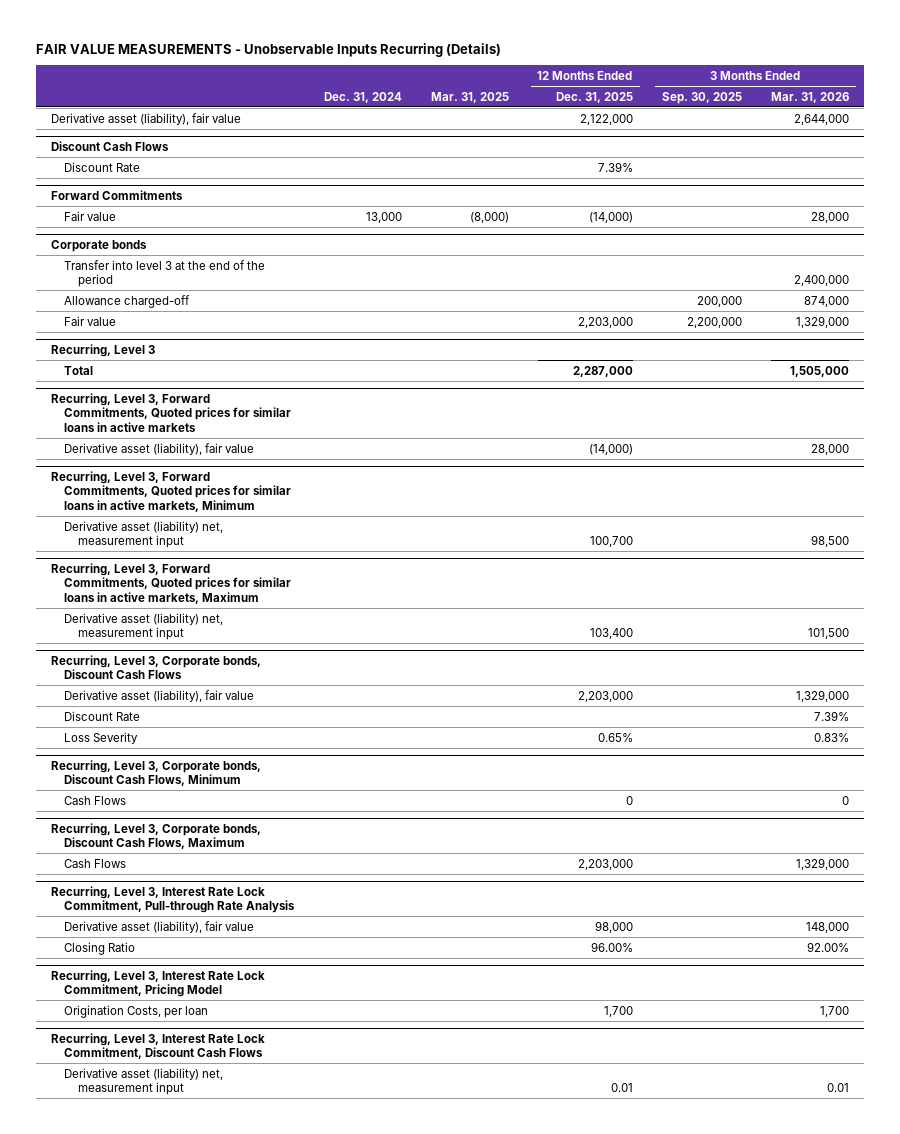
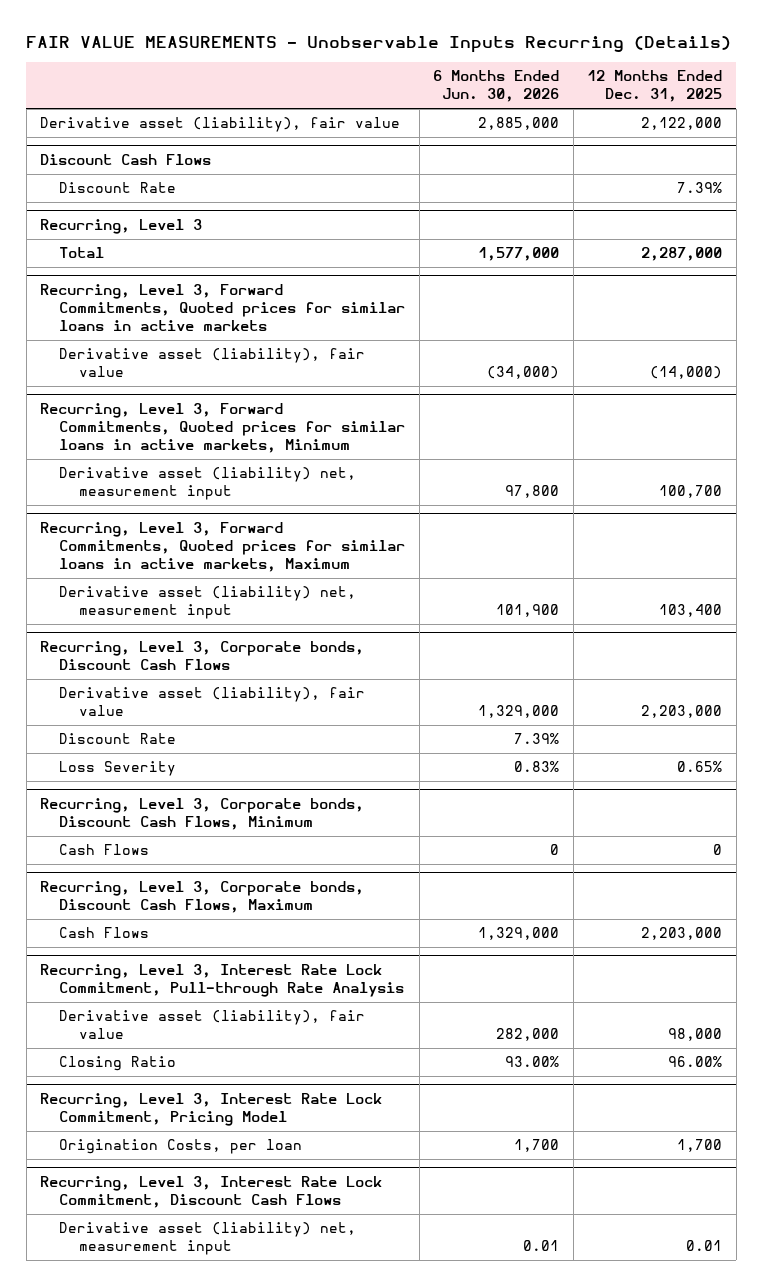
- | Dec. 31, 2024 | Mar. 31, 2025 | 12 Months Ended Dec. 31, 2025 | 3 Months Ended Sep. 30, 2025 | 3 Months Ended Mar. 31, 2026
+ | 6 Months Ended Jun. 30, 2026 | 12 Months Ended Dec. 31, 2025
- Forward Commitments
- Fair value | 13,000 | (8,000) | (14,000) | | 28,000
- Corporate bonds
- Transfer into level 3 at the end of the period | | | | | 2,400,000
- Allowance charged-off | | | | 200,000 | 874,000
- Fair value | | | 2,203,000 | 2,200,000 | 1,329,000

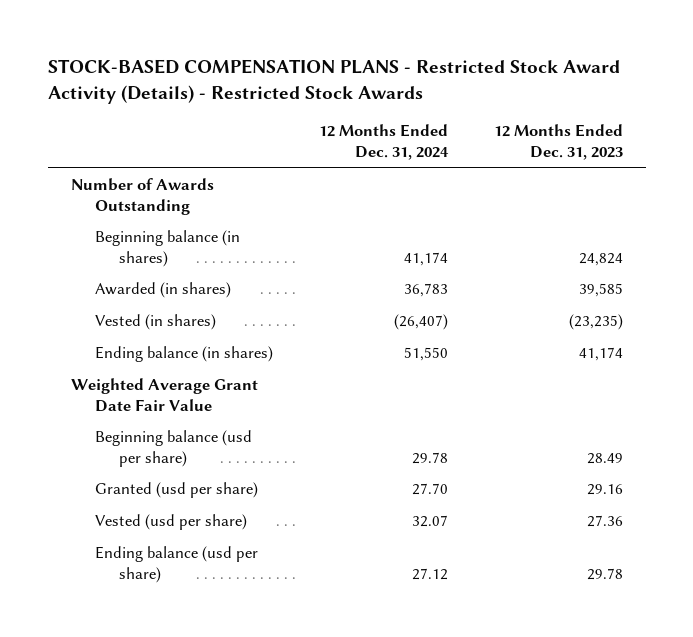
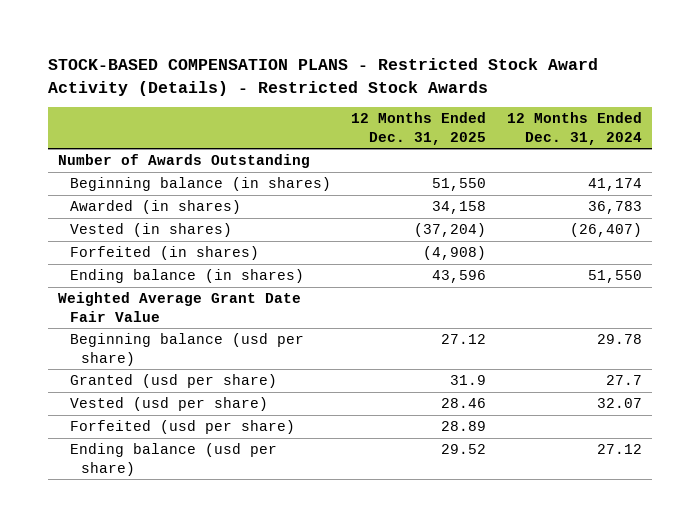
- | 12 Months Ended Dec. 31, 2024 | 12 Months Ended Dec. 31, 2023
+ | 12 Months Ended Dec. 31, 2025 | 12 Months Ended Dec. 31, 2024
+ Forfeited (in shares) | (4,908) |
- Granted (usd per share) | 27.70 | 29.16
+ Granted (usd per share) | 31.9 | 27.7
+ Forfeited (usd per share) | 28.89 |

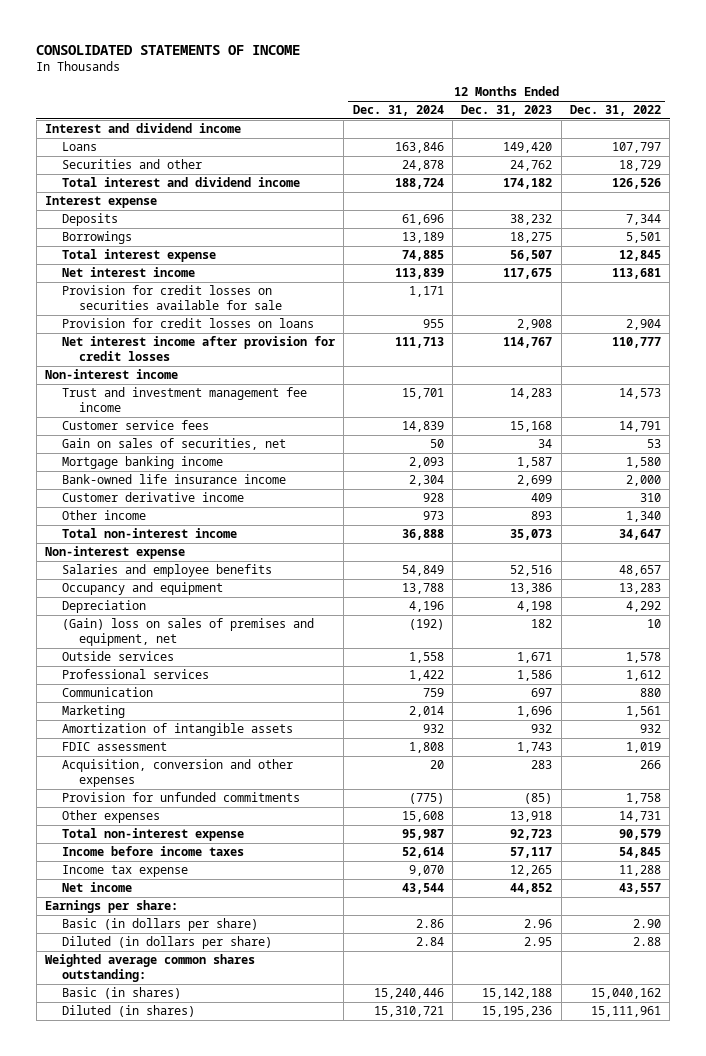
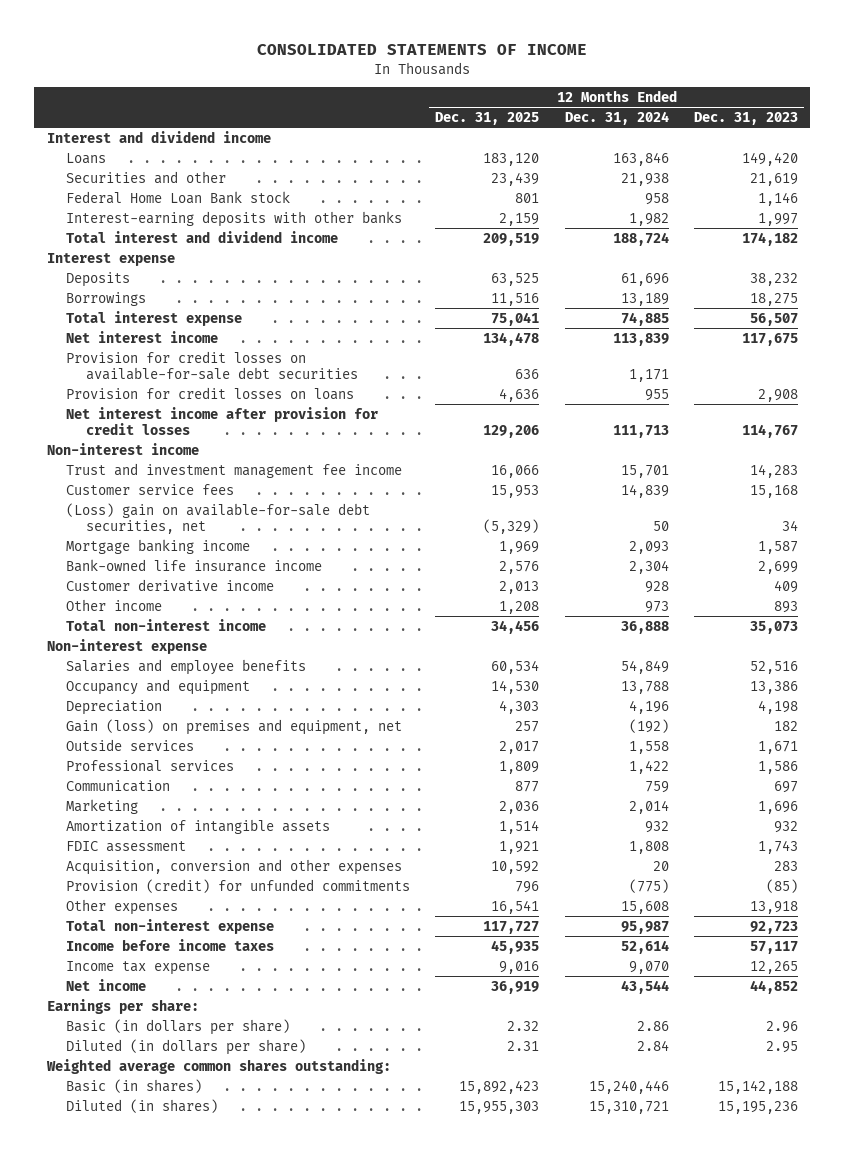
- | 12 Months Ended Dec. 31, 2024 | 12 Months Ended Dec. 31, 2023 | 12 Months Ended Dec. 31, 2022
+ | 12 Months Ended Dec. 31, 2025 | 12 Months Ended Dec. 31, 2024 | 12 Months Ended Dec. 31, 2023
- Securities and other | 24,878 | 24,762 | 18,729
+ Securities and other | 23,439 | 21,938 | 21,619
+ Federal Home Loan Bank stock | 801 | 958 | 1,146
+ Interest-earning deposits with other banks | 2,159 | 1,982 | 1,997
- Provision for credit losses on securities available for sale | 1,171 | |
+ Provision for credit losses on available-for-sale debt securities | 636 | 1,171 |
- Gain on sales of securities, net | 50 | 34 | 53
+ (Loss) gain on available-for-sale debt securities, net | (5,329) | 50 | 34
- (Gain) loss on sales of premises and equipment, net | (192) | 182 | 10
+ Gain (loss) on premises and equipment, net | 257 | (192) | 182
- Provision for unfunded commitments | (775) | (85) | 1,758
+ Provision (credit) for unfunded commitments | 796 | (775) | (85)

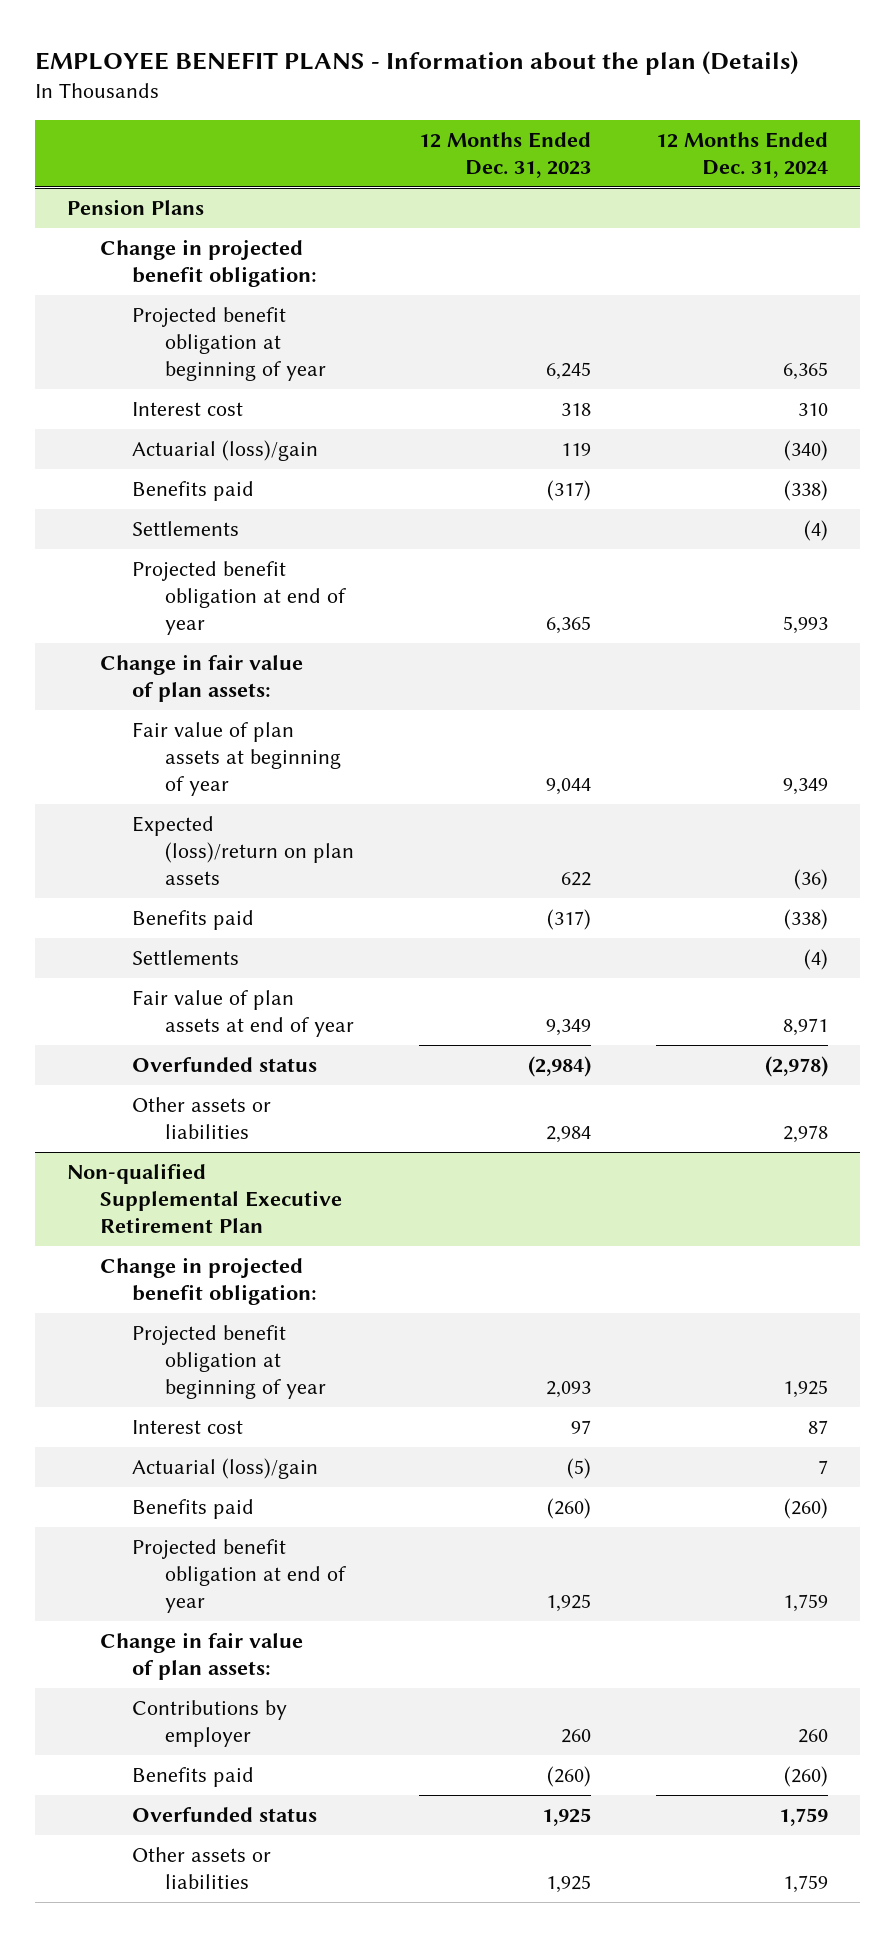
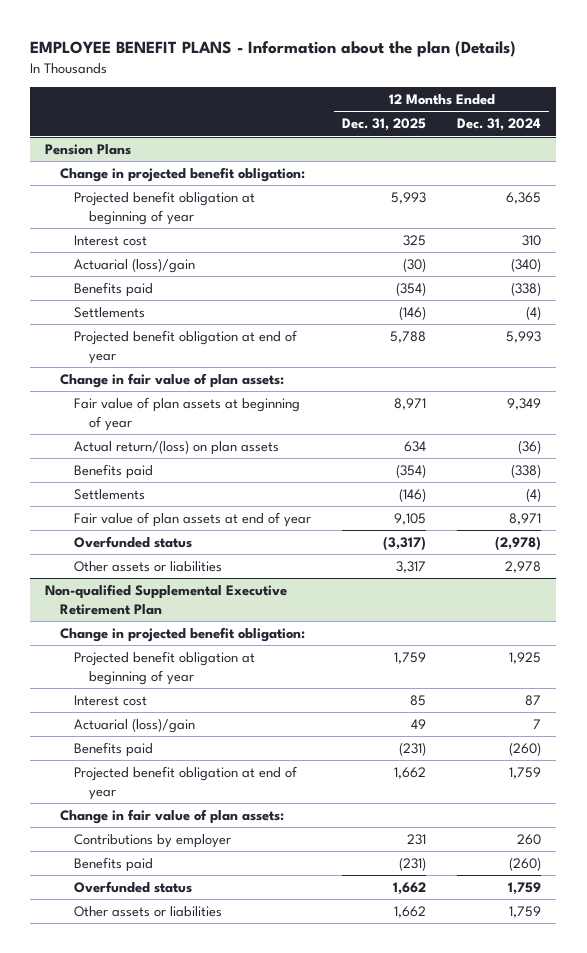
- | 12 Months Ended Dec. 31, 2023 | 12 Months Ended Dec. 31, 2024
+ | 12 Months Ended Dec. 31, 2025 | 12 Months Ended Dec. 31, 2024
@ Pension Plans
- Expected (loss)/return on plan assets | 622 | (36)
+ Actual return/(loss) on plan assets | 634 | (36)

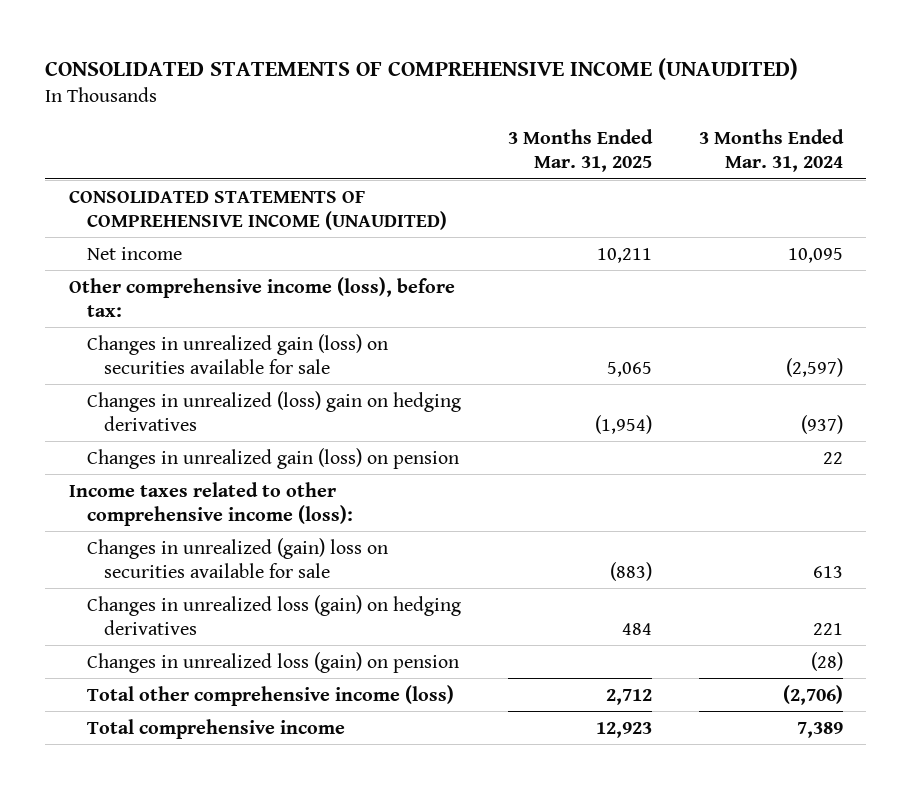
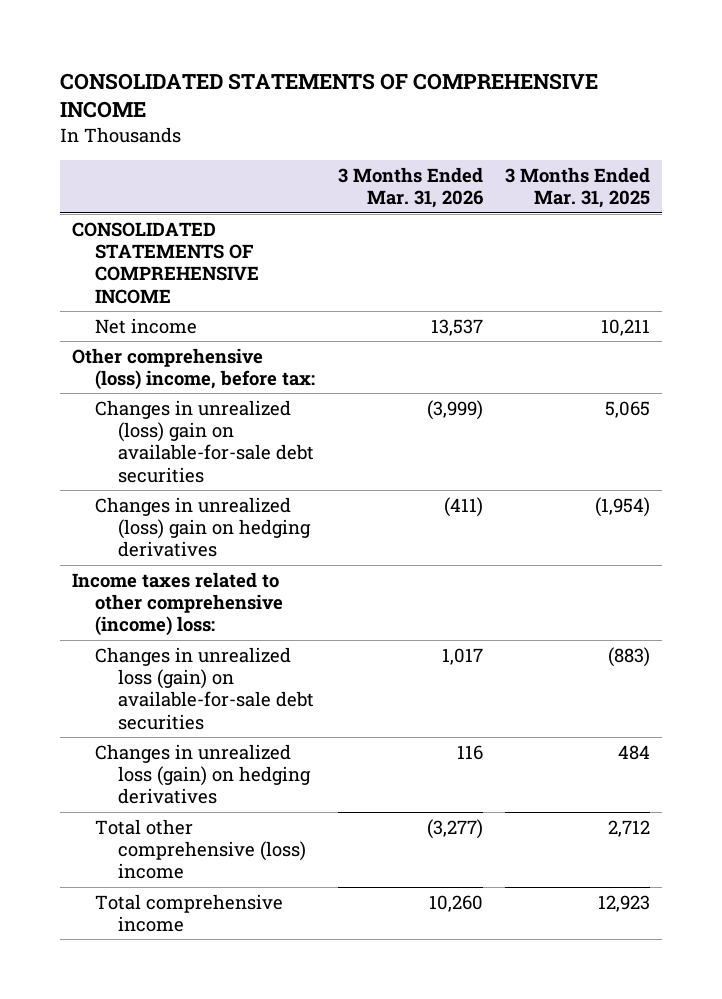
- CONSOLIDATED STATEMENTS OF COMPREHENSIVE INCOME (UNAUDITED)
+ CONSOLIDATED STATEMENTS OF COMPREHENSIVE INCOME
- | 3 Months Ended Mar. 31, 2025 | 3 Months Ended Mar. 31, 2024
+ | 3 Months Ended Mar. 31, 2026 | 3 Months Ended Mar. 31, 2025
- CONSOLIDATED STATEMENTS OF COMPREHENSIVE INCOME (UNAUDITED)
+ CONSOLIDATED STATEMENTS OF COMPREHENSIVE INCOME
- Other comprehensive income (loss), before tax:
- Changes in unrealized gain (loss) on securities available for sale | 5,065 | (2,597)
+ Other comprehensive (loss) income, before tax:
+ Changes in unrealized (loss) gain on available-for-sale debt securities | (3,999) | 5,065
- Changes in unrealized gain (loss) on pension | | 22
- Income taxes related to other comprehensive income (loss):
- Changes in unrealized (gain) loss on securities available for sale | (883) | 613
+ Income taxes related to other comprehensive (income) loss:
+ Changes in unrealized loss (gain) on available-for-sale debt securities | 1,017 | (883)
- Changes in unrealized loss (gain) on pension | | (28)
- Total other comprehensive income (loss) | 2,712 | (2,706)
+ Total other comprehensive (loss) income | (3,277) | 2,712

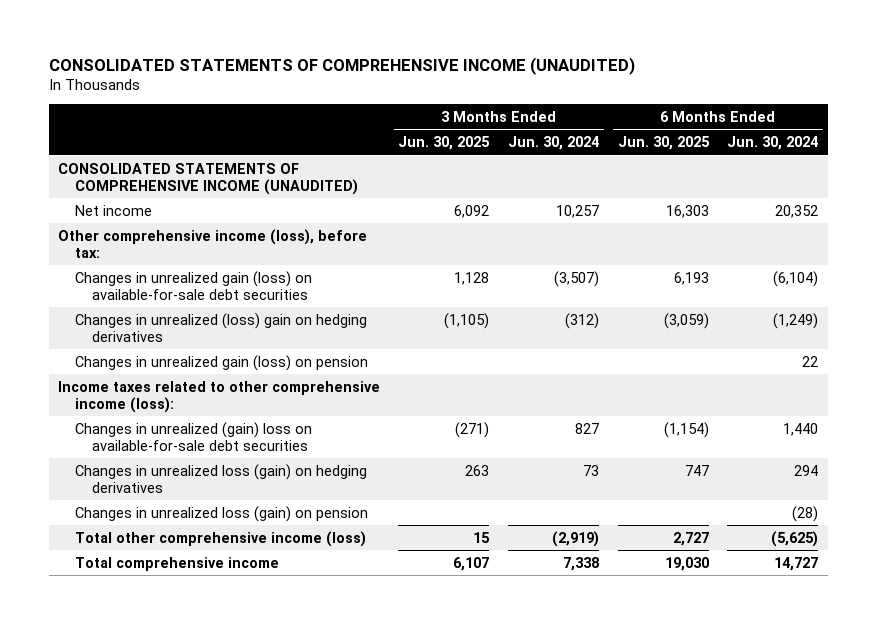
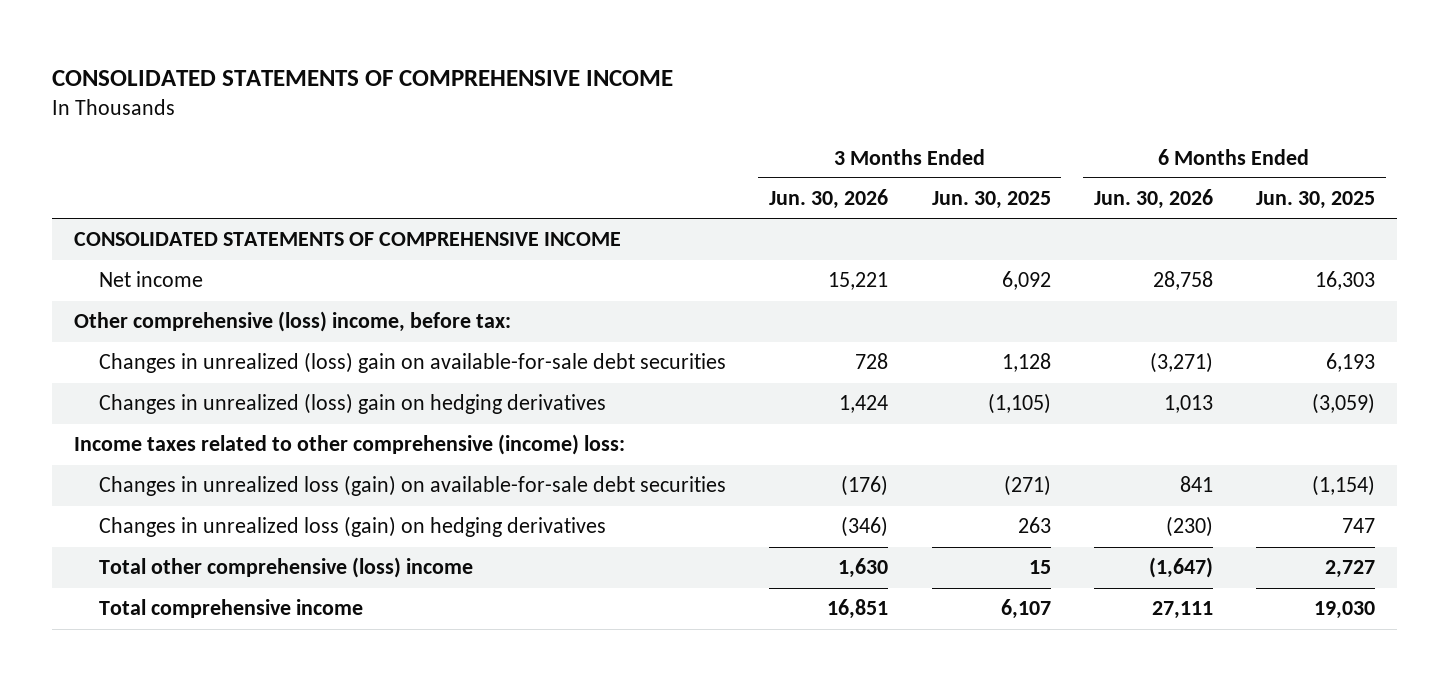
- CONSOLIDATED STATEMENTS OF COMPREHENSIVE INCOME (UNAUDITED)
+ CONSOLIDATED STATEMENTS OF COMPREHENSIVE INCOME
- | 3 Months Ended Jun. 30, 2025 | 3 Months Ended Jun. 30, 2024 | 6 Months Ended Jun. 30, 2025 | 6 Months Ended Jun. 30, 2024
+ | 3 Months Ended Jun. 30, 2026 | 3 Months Ended Jun. 30, 2025 | 6 Months Ended Jun. 30, 2026 | 6 Months Ended Jun. 30, 2025
- CONSOLIDATED STATEMENTS OF COMPREHENSIVE INCOME (UNAUDITED)
+ CONSOLIDATED STATEMENTS OF COMPREHENSIVE INCOME
- Other comprehensive income (loss), before tax:
- Changes in unrealized gain (loss) on available-for-sale debt securities | 1,128 | (3,507) | 6,193 | (6,104)
+ Other comprehensive (loss) income, before tax:
+ Changes in unrealized (loss) gain on available-for-sale debt securities | 728 | 1,128 | (3,271) | 6,193
- Changes in unrealized gain (loss) on pension | | | | 22
- Income taxes related to other comprehensive income (loss):
- Changes in unrealized (gain) loss on available-for-sale debt securities | (271) | 827 | (1,154) | 1,440
+ Income taxes related to other comprehensive (income) loss:
+ Changes in unrealized loss (gain) on available-for-sale debt securities | (176) | (271) | 841 | (1,154)
- Changes in unrealized loss (gain) on pension | | | | (28)
- Total other comprehensive income (loss) | 15 | (2,919) | 2,727 | (5,625)
+ Total other comprehensive (loss) income | 1,630 | 15 | (1,647) | 2,727

